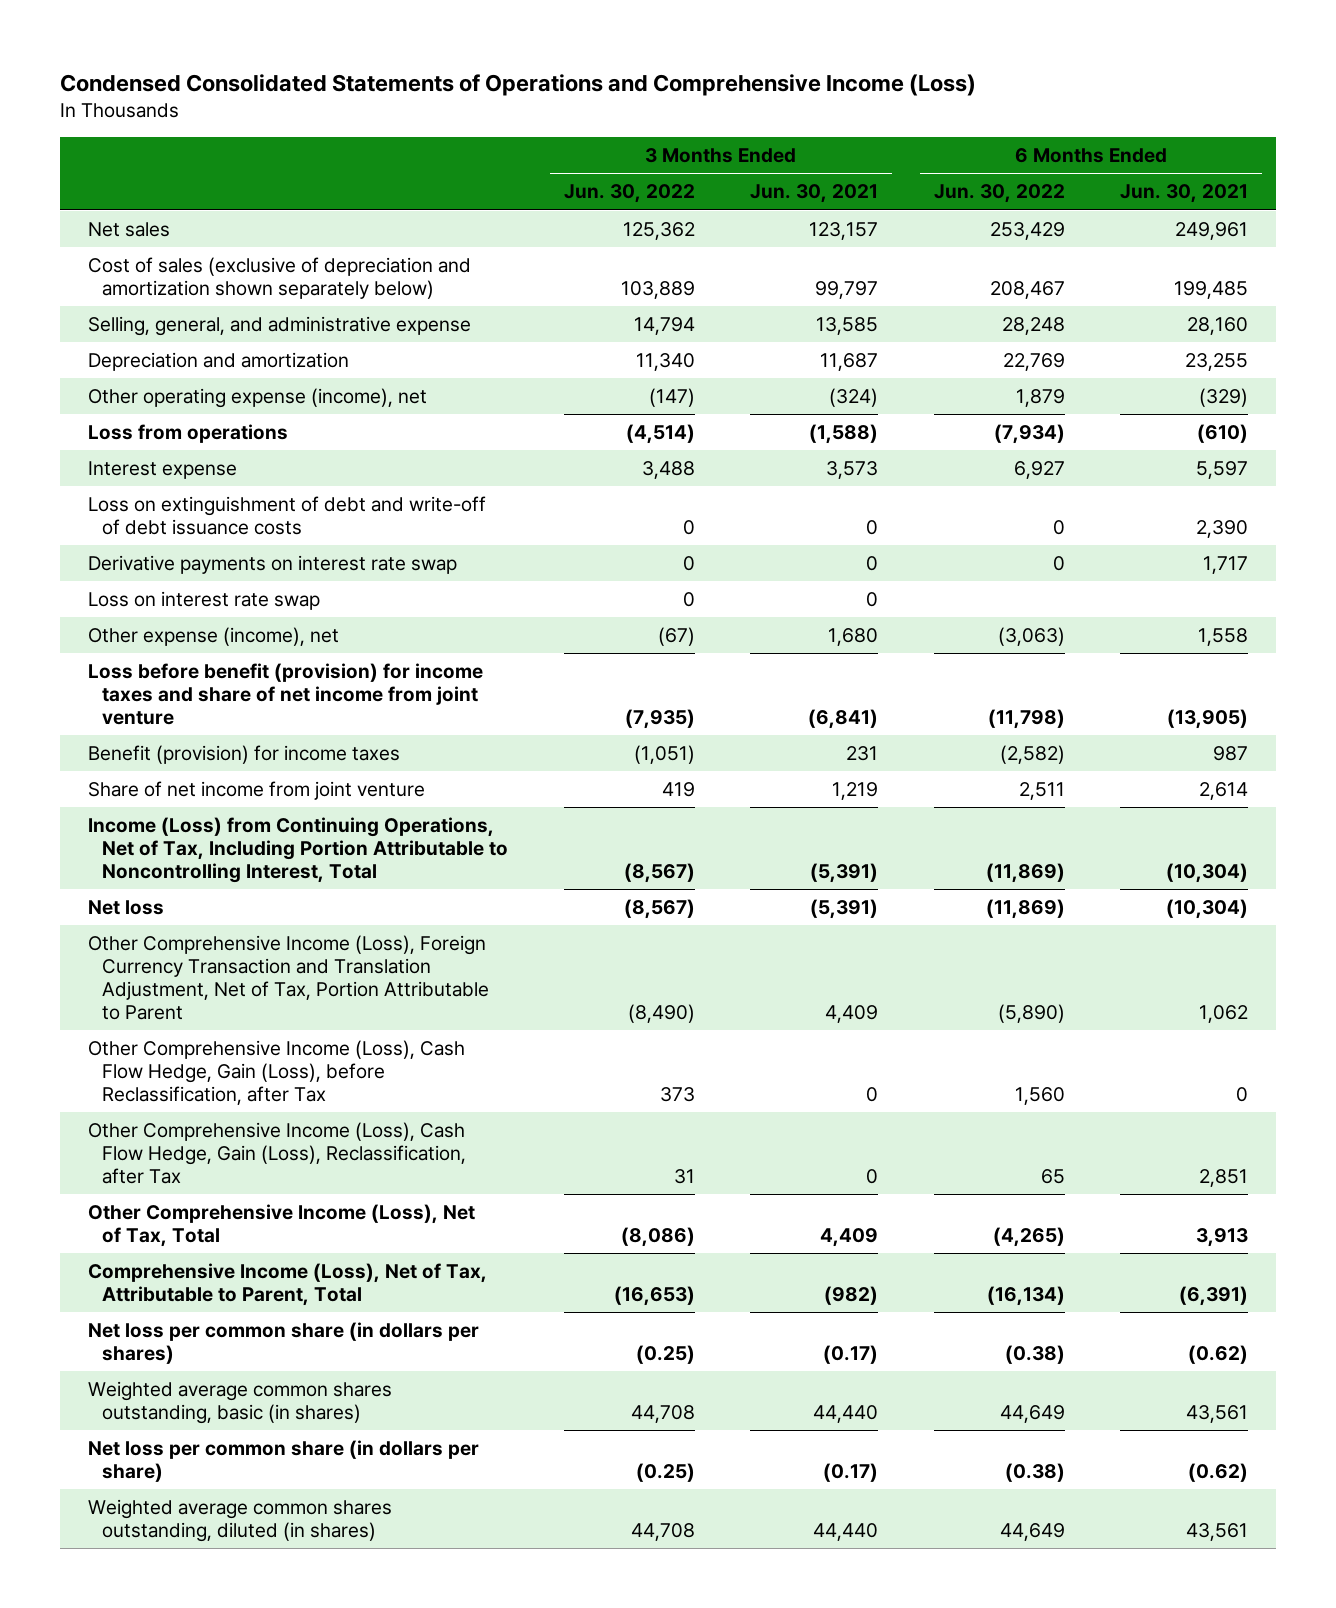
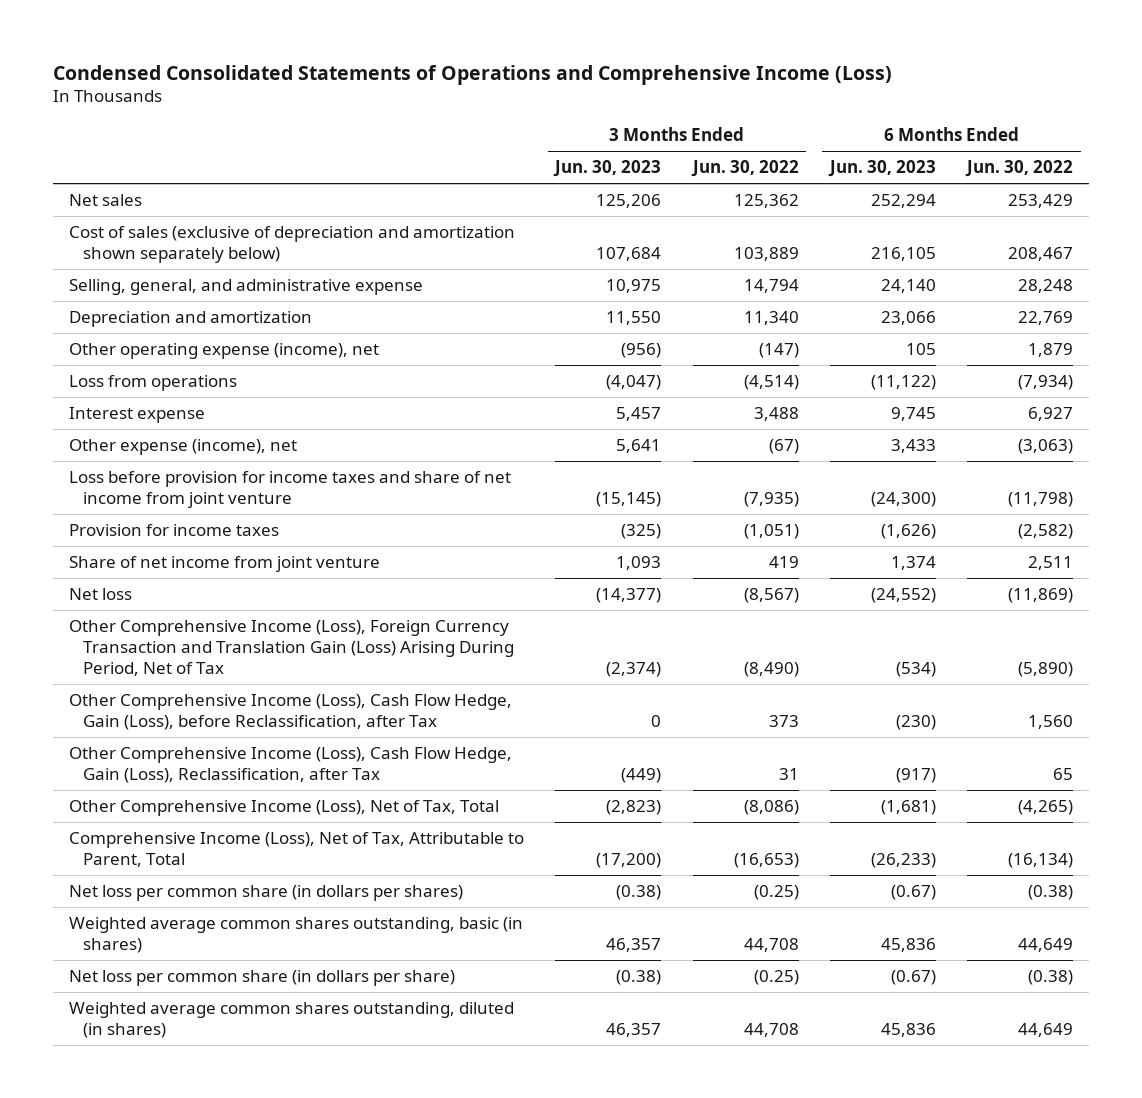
- | 3 Months Ended Jun. 30, 2022 | 3 Months Ended Jun. 30, 2021 | 6 Months Ended Jun. 30, 2022 | 6 Months Ended Jun. 30, 2021
+ | 3 Months Ended Jun. 30, 2023 | 3 Months Ended Jun. 30, 2022 | 6 Months Ended Jun. 30, 2023 | 6 Months Ended Jun. 30, 2022
- Loss on extinguishment of debt and write-off of debt issuance costs | 0 | 0 | 0 | 2,390
- Derivative payments on interest rate swap | 0 | 0 | 0 | 1,717
- Loss on interest rate swap | 0 | 0 | |
- Loss before benefit (provision) for income taxes and share of net income from joint venture | (7,935) | (6,841) | (11,798) | (13,905)
- Benefit (provision) for income taxes | (1,051) | 231 | (2,582) | 987
+ Loss before provision for income taxes and share of net income from joint venture | (15,145) | (7,935) | (24,300) | (11,798)
+ Provision for income taxes | (325) | (1,051) | (1,626) | (2,582)
- Income (Loss) from Continuing Operations, Net of Tax, Including Portion Attributable to Noncontrolling Interest, Total | (8,567) | (5,391) | (11,869) | (10,304)
- Other Comprehensive Income (Loss), Foreign Currency Transaction and Translation Adjustment, Net of Tax, Portion Attributable to Parent | (8,490) | 4,409 | (5,890) | 1,062
+ Other Comprehensive Income (Loss), Foreign Currency Transaction and Translation Gain (Loss) Arising During Period, Net of Tax | (2,374) | (8,490) | (534) | (5,890)

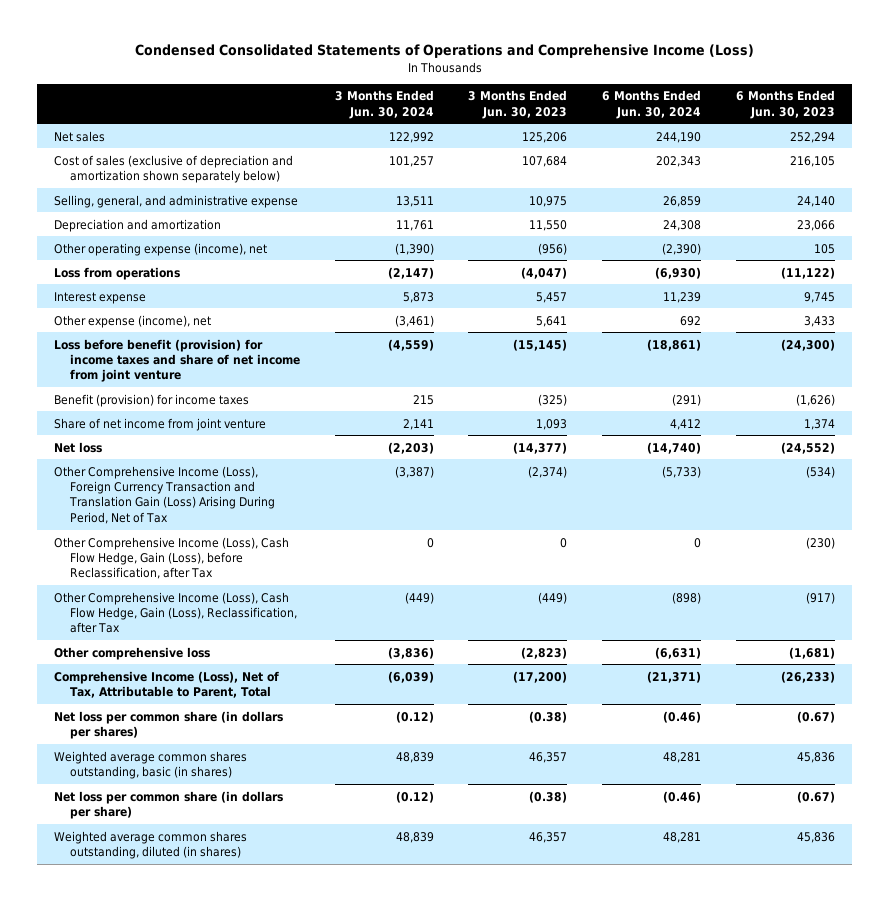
- | 3 Months Ended Jun. 30, 2023 | 3 Months Ended Jun. 30, 2022 | 6 Months Ended Jun. 30, 2023 | 6 Months Ended Jun. 30, 2022
+ | 3 Months Ended Jun. 30, 2024 | 3 Months Ended Jun. 30, 2023 | 6 Months Ended Jun. 30, 2024 | 6 Months Ended Jun. 30, 2023
- Loss before provision for income taxes and share of net income from joint venture | (15,145) | (7,935) | (24,300) | (11,798)
- Provision for income taxes | (325) | (1,051) | (1,626) | (2,582)
+ Loss before benefit (provision) for income taxes and share of net income from joint venture | (4,559) | (15,145) | (18,861) | (24,300)
+ Benefit (provision) for income taxes | 215 | (325) | (291) | (1,626)
- Other Comprehensive Income (Loss), Net of Tax, Total | (2,823) | (8,086) | (1,681) | (4,265)
+ Other comprehensive loss | (3,836) | (2,823) | (6,631) | (1,681)

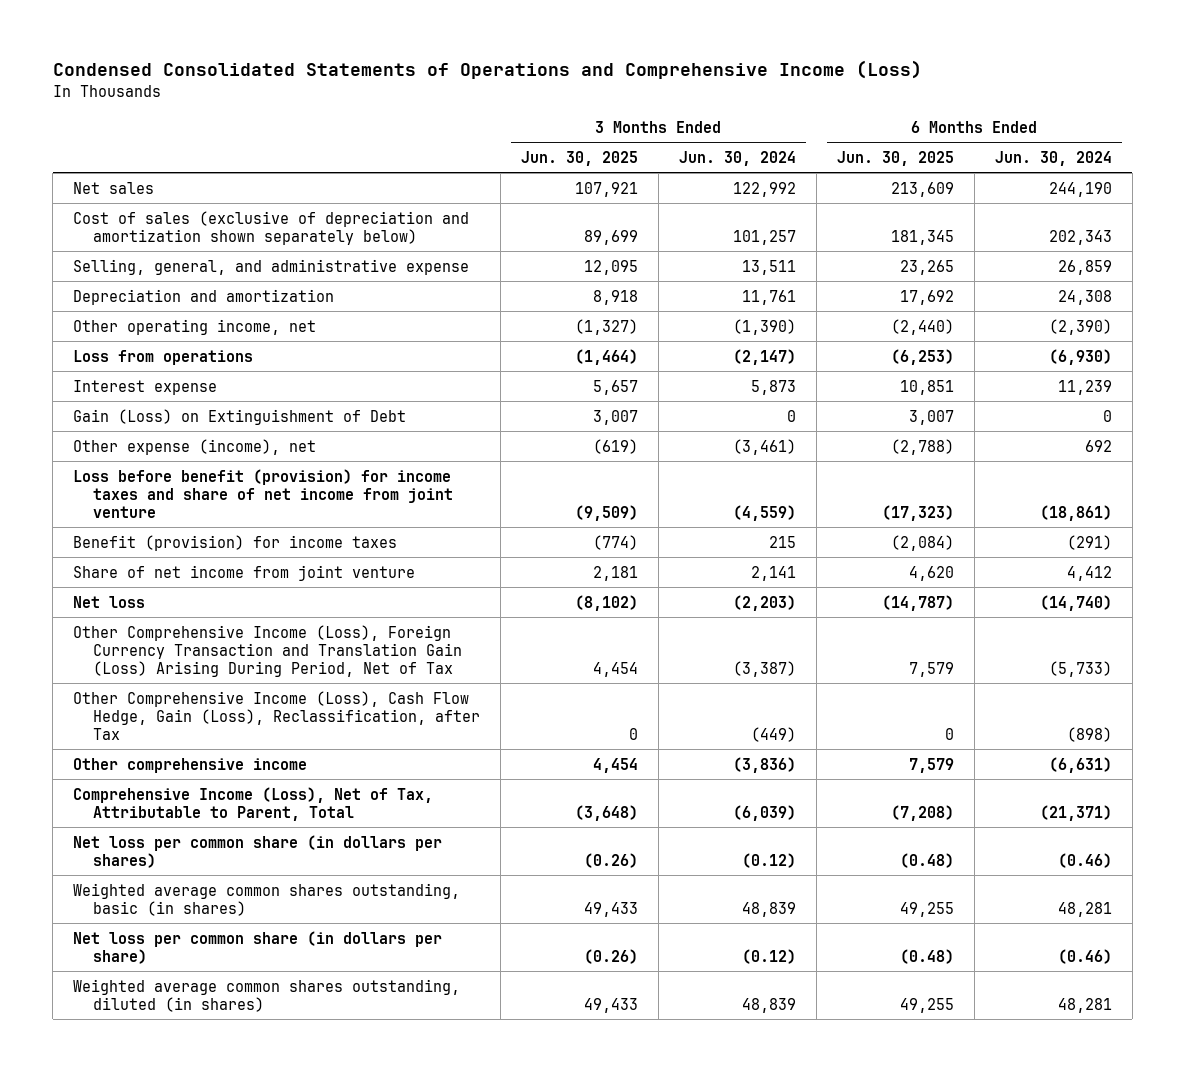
- | 3 Months Ended Jun. 30, 2024 | 3 Months Ended Jun. 30, 2023 | 6 Months Ended Jun. 30, 2024 | 6 Months Ended Jun. 30, 2023
+ | 3 Months Ended Jun. 30, 2025 | 3 Months Ended Jun. 30, 2024 | 6 Months Ended Jun. 30, 2025 | 6 Months Ended Jun. 30, 2024
- Other operating expense (income), net | (1,390) | (956) | (2,390) | 105
+ Other operating income, net | (1,327) | (1,390) | (2,440) | (2,390)
+ Gain (Loss) on Extinguishment of Debt | 3,007 | 0 | 3,007 | 0
- Other Comprehensive Income (Loss), Cash Flow Hedge, Gain (Loss), before Reclassification, after Tax | 0 | 0 | 0 | (230)
- Other comprehensive loss | (3,836) | (2,823) | (6,631) | (1,681)
+ Other comprehensive income | 4,454 | (3,836) | 7,579 | (6,631)

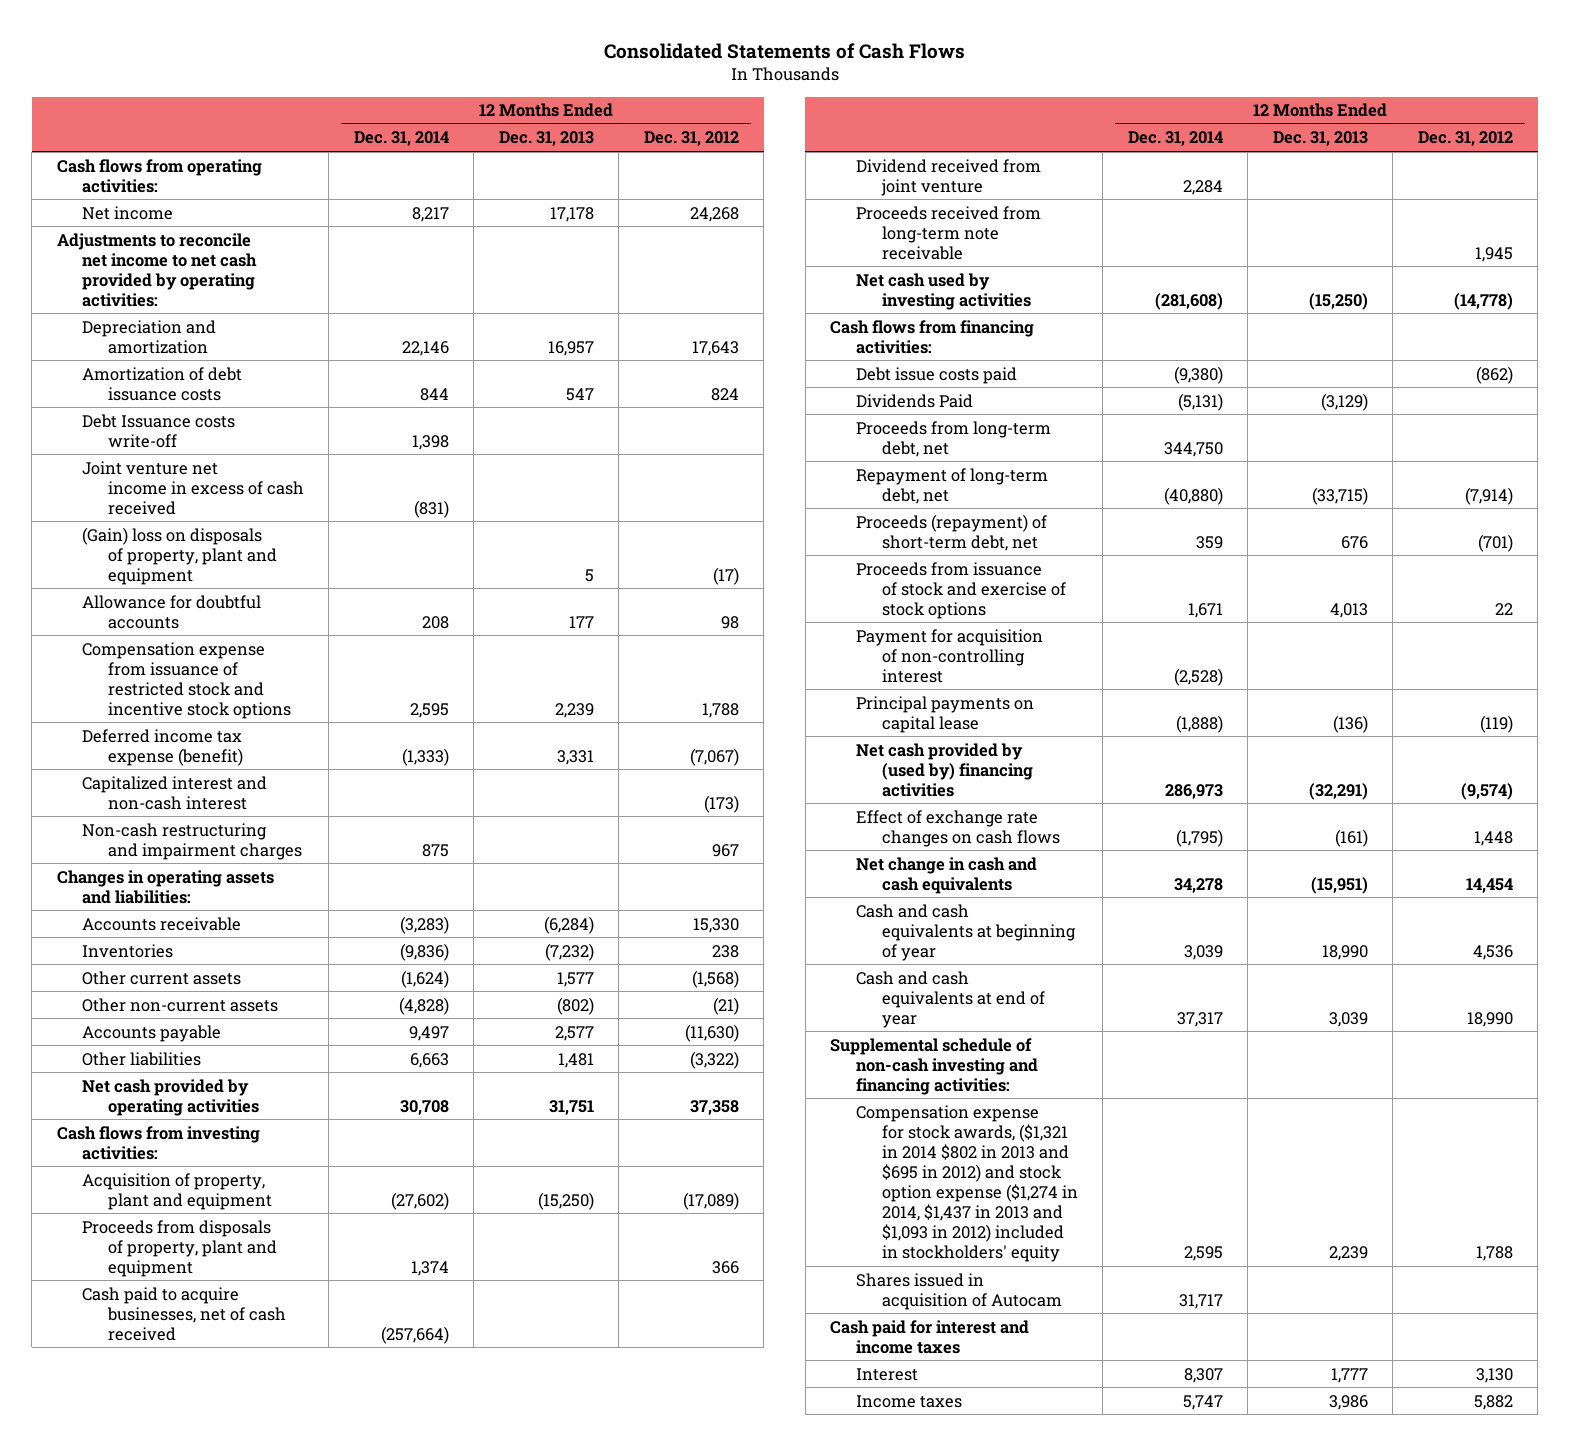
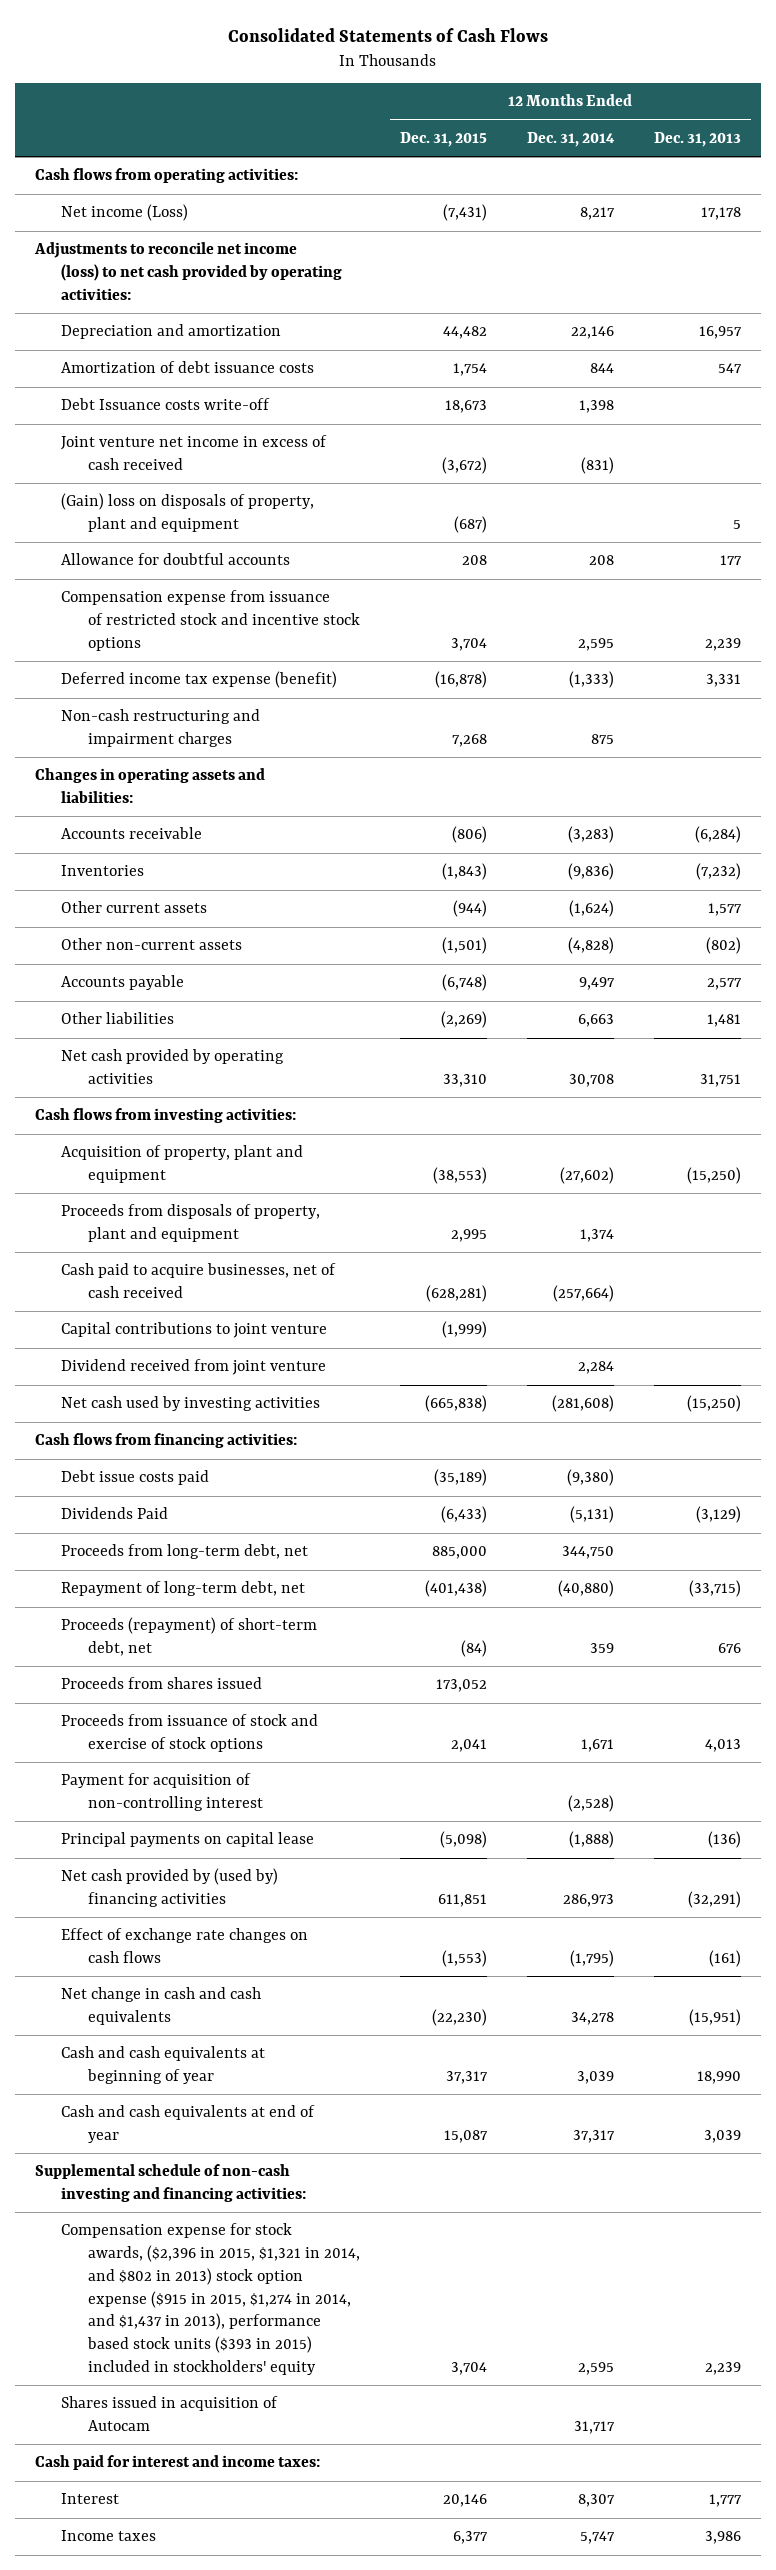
- | 12 Months Ended Dec. 31, 2014 | 12 Months Ended Dec. 31, 2013 | 12 Months Ended Dec. 31, 2012
+ | 12 Months Ended Dec. 31, 2015 | 12 Months Ended Dec. 31, 2014 | 12 Months Ended Dec. 31, 2013
- Net income | 8,217 | 17,178 | 24,268
- Adjustments to reconcile net income to net cash provided by operating activities:
+ Net income (Loss) | (7,431) | 8,217 | 17,178
+ Adjustments to reconcile net income (loss) to net cash provided by operating activities:
- Capitalized interest and non-cash interest | | | (173)
+ Capital contributions to joint venture | (1,999) | |
- Proceeds received from long-term note receivable | | | 1,945
+ Proceeds from shares issued | 173,052 | |
- Compensation expense for stock awards, ($1,321 in 2014 $802 in 2013 and $695 in 2012) and stock option expense ($1,274 in 2014, $1,437 in 2013 and $1,093 in 2012) included in stockholders' equity | 2,595 | 2,239 | 1,788
+ Compensation expense for stock awards, ($2,396 in 2015, $1,321 in 2014, and $802 in 2013) stock option expense ($915 in 2015, $1,274 in 2014, and $1,437 in 2013), performance based stock units ($393 in 2015) included in stockholders' equity | 3,704 | 2,595 | 2,239
- Cash paid for interest and income taxes
+ Cash paid for interest and income taxes:

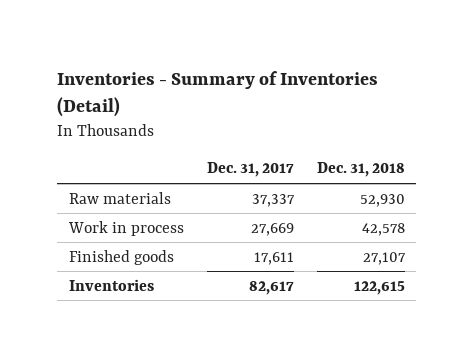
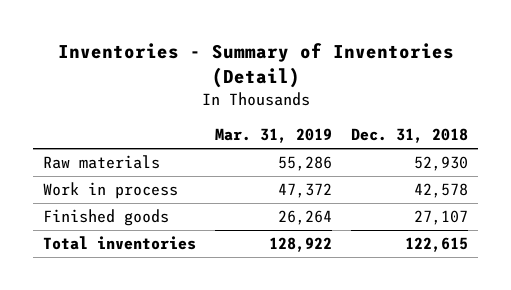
- | Dec. 31, 2017 | Dec. 31, 2018
+ | Mar. 31, 2019 | Dec. 31, 2018
- Inventories | 82,617 | 122,615
+ Total inventories | 128,922 | 122,615

